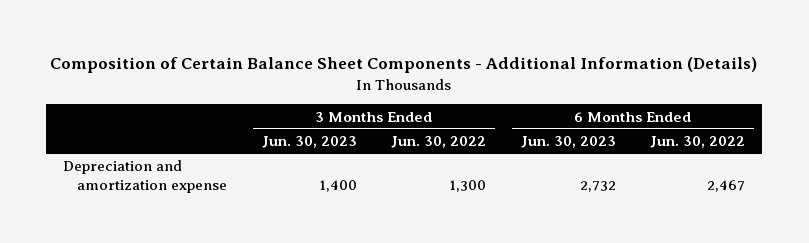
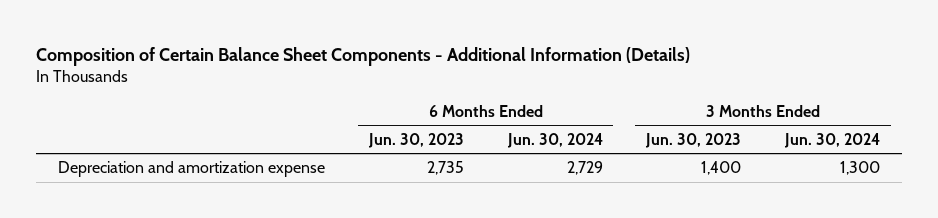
- | 3 Months Ended Jun. 30, 2023 | 3 Months Ended Jun. 30, 2022 | 6 Months Ended Jun. 30, 2023 | 6 Months Ended Jun. 30, 2022
+ | 6 Months Ended Jun. 30, 2023 | 6 Months Ended Jun. 30, 2024 | 3 Months Ended Jun. 30, 2023 | 3 Months Ended Jun. 30, 2024
- Depreciation and amortization expense | 1,400 | 1,300 | 2,732 | 2,467
+ Depreciation and amortization expense | 2,735 | 2,729 | 1,400 | 1,300

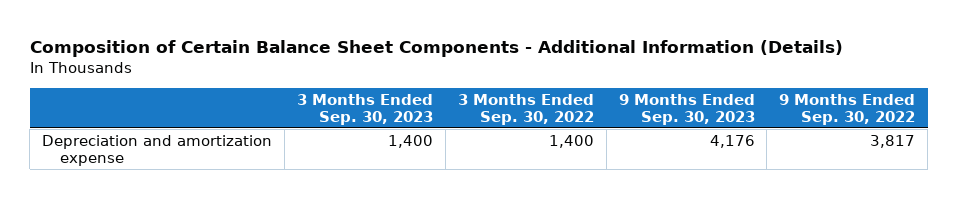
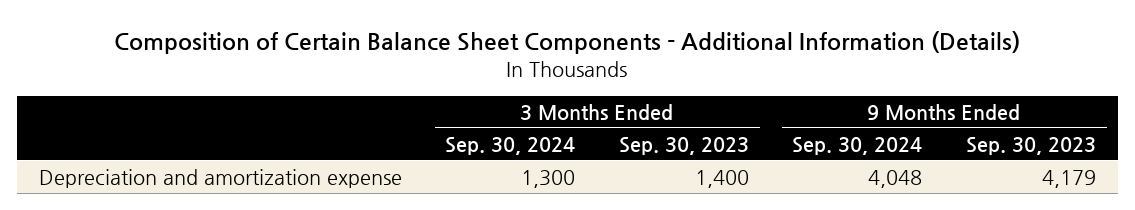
- | 3 Months Ended Sep. 30, 2023 | 3 Months Ended Sep. 30, 2022 | 9 Months Ended Sep. 30, 2023 | 9 Months Ended Sep. 30, 2022
+ | 3 Months Ended Sep. 30, 2024 | 3 Months Ended Sep. 30, 2023 | 9 Months Ended Sep. 30, 2024 | 9 Months Ended Sep. 30, 2023
- Depreciation and amortization expense | 1,400 | 1,400 | 4,176 | 3,817
+ Depreciation and amortization expense | 1,300 | 1,400 | 4,048 | 4,179

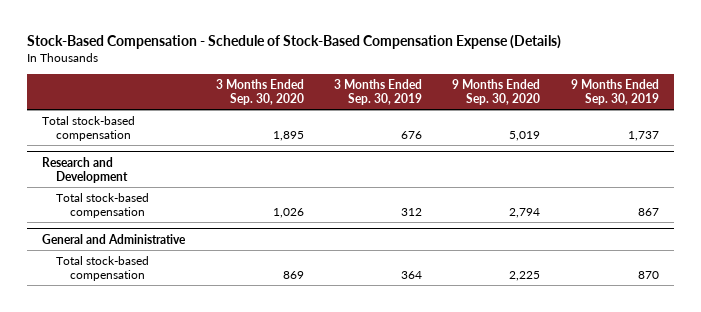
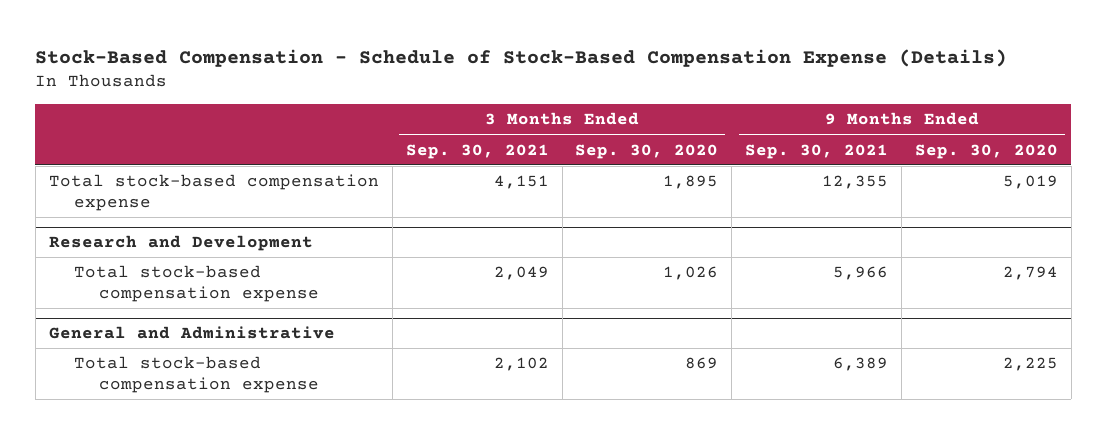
- | 3 Months Ended Sep. 30, 2020 | 3 Months Ended Sep. 30, 2019 | 9 Months Ended Sep. 30, 2020 | 9 Months Ended Sep. 30, 2019
+ | 3 Months Ended Sep. 30, 2021 | 3 Months Ended Sep. 30, 2020 | 9 Months Ended Sep. 30, 2021 | 9 Months Ended Sep. 30, 2020
- Total stock-based compensation | 1,895 | 676 | 5,019 | 1,737
+ Total stock-based compensation expense | 4,151 | 1,895 | 12,355 | 5,019
@ Research and Development
- Total stock-based compensation | 1,026 | 312 | 2,794 | 867
+ Total stock-based compensation expense | 2,049 | 1,026 | 5,966 | 2,794
@ General and Administrative
- Total stock-based compensation | 869 | 364 | 2,225 | 870
+ Total stock-based compensation expense | 2,102 | 869 | 6,389 | 2,225

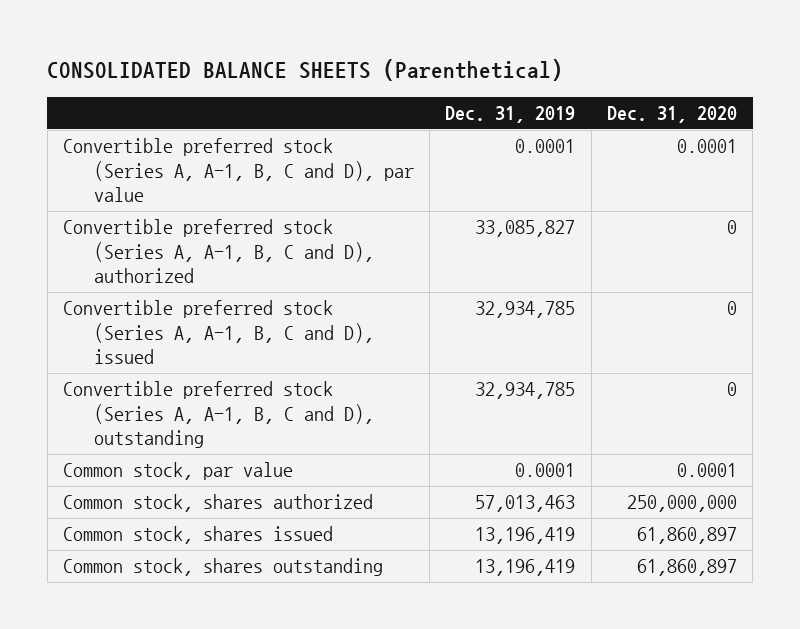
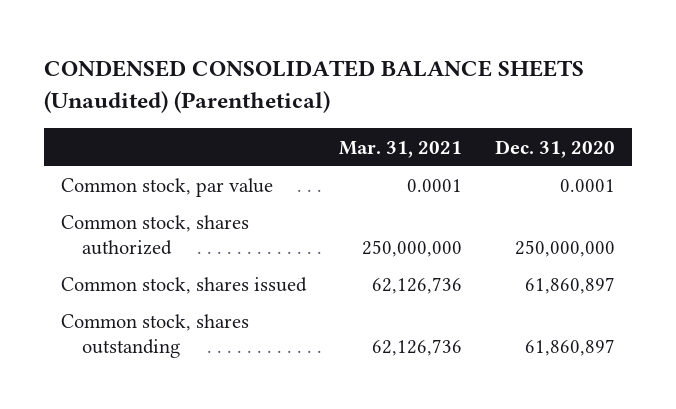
- CONSOLIDATED BALANCE SHEETS (Parenthetical)
+ CONDENSED CONSOLIDATED BALANCE SHEETS (Unaudited) (Parenthetical)
- | Dec. 31, 2019 | Dec. 31, 2020
+ | Mar. 31, 2021 | Dec. 31, 2020
- Convertible preferred stock (Series A, A-1, B, C and D), par value | 0.0001 | 0.0001
- Convertible preferred stock (Series A, A-1, B, C and D), authorized | 33,085,827 | 0
- Convertible preferred stock (Series A, A-1, B, C and D), issued | 32,934,785 | 0
- Convertible preferred stock (Series A, A-1, B, C and D), outstanding | 32,934,785 | 0

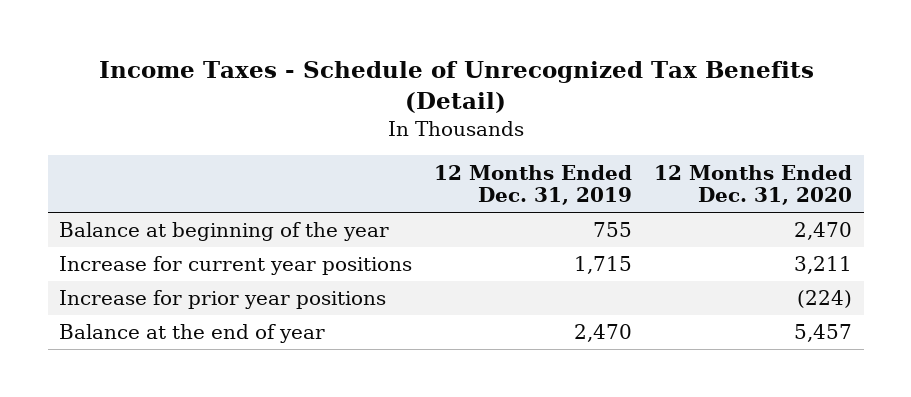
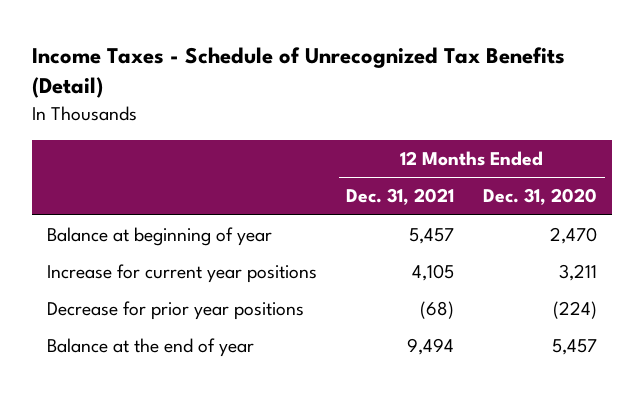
- | 12 Months Ended Dec. 31, 2019 | 12 Months Ended Dec. 31, 2020
+ | 12 Months Ended Dec. 31, 2021 | 12 Months Ended Dec. 31, 2020
- Balance at beginning of the year | 755 | 2,470
+ Balance at beginning of year | 5,457 | 2,470
- Increase for prior year positions | | (224)
+ Decrease for prior year positions | (68) | (224)

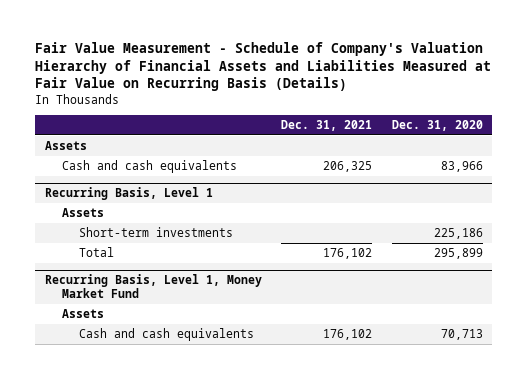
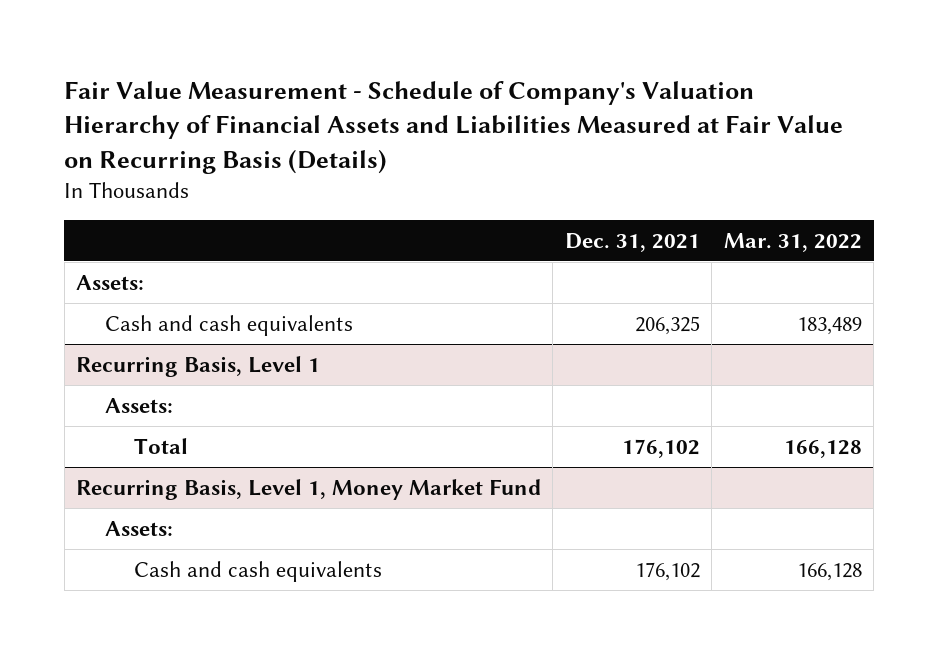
- | Dec. 31, 2021 | Dec. 31, 2020
+ | Dec. 31, 2021 | Mar. 31, 2022
- Assets
+ Assets:
@ Recurring Basis, Level 1
- Assets
- Short-term investments | | 225,186
+ Assets:
@ Recurring Basis, Level 1, Money Market Fund
- Assets
+ Assets:

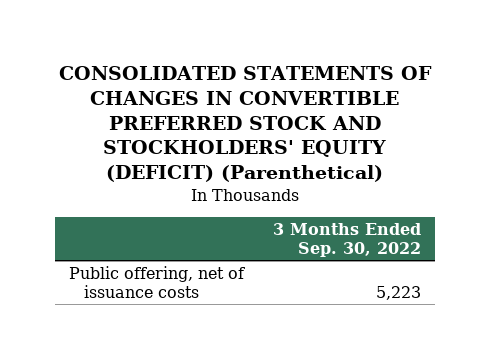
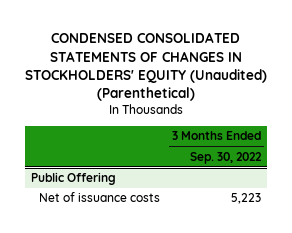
- CONSOLIDATED STATEMENTS OF CHANGES IN CONVERTIBLE PREFERRED STOCK AND STOCKHOLDERS' EQUITY (DEFICIT) (Parenthetical)
+ CONDENSED CONSOLIDATED STATEMENTS OF CHANGES IN STOCKHOLDERS' EQUITY (Unaudited) (Parenthetical)
- Public offering, net of issuance costs | 5,223
+ Public Offering
+ Net of issuance costs | 5,223

